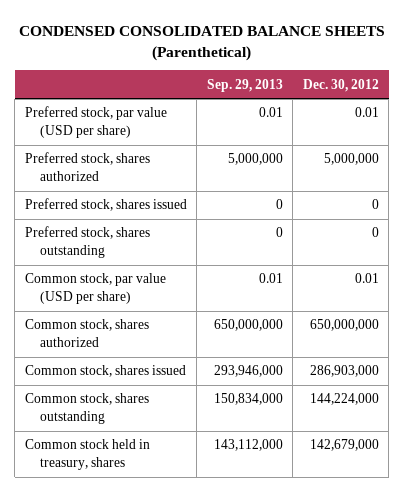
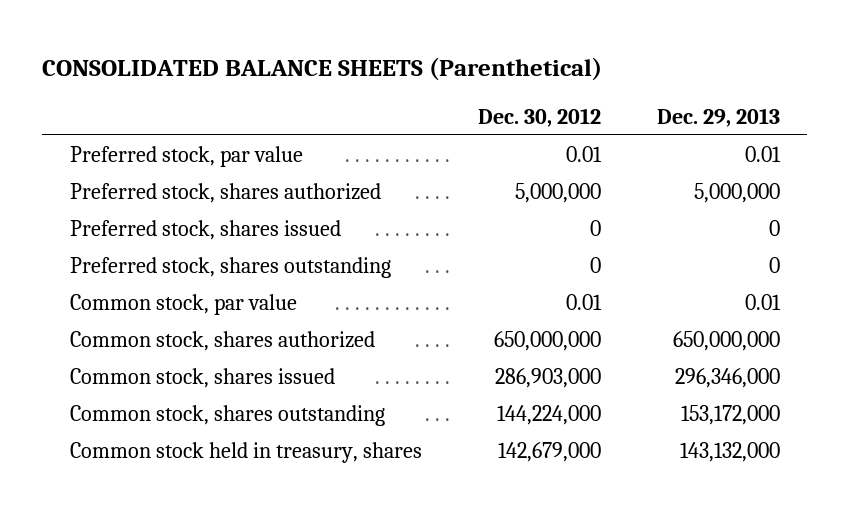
- CONDENSED CONSOLIDATED BALANCE SHEETS (Parenthetical)
+ CONSOLIDATED BALANCE SHEETS (Parenthetical)
- | Sep. 29, 2013 | Dec. 30, 2012
+ | Dec. 30, 2012 | Dec. 29, 2013
- Preferred stock, par value (USD per share) | 0.01 | 0.01
+ Preferred stock, par value | 0.01 | 0.01
- Common stock, par value (USD per share) | 0.01 | 0.01
+ Common stock, par value | 0.01 | 0.01

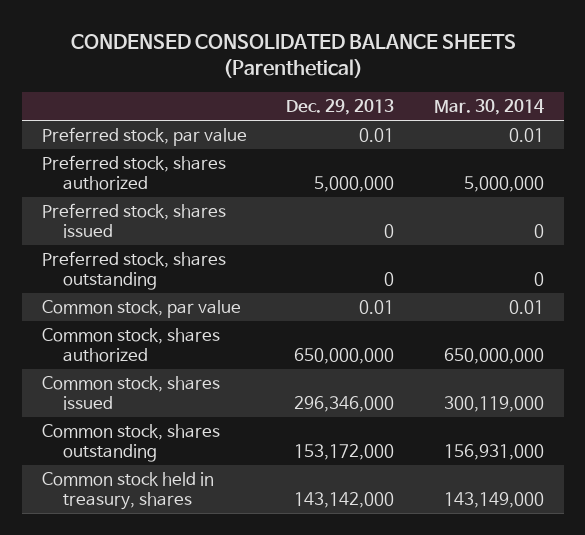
- CONSOLIDATED BALANCE SHEETS (Parenthetical)
+ CONDENSED CONSOLIDATED BALANCE SHEETS (Parenthetical)
- | Dec. 30, 2012 | Dec. 29, 2013
+ | Dec. 29, 2013 | Mar. 30, 2014
- Common stock held in treasury, shares | 142,679,000 | 143,132,000
+ Common stock held in treasury, shares | 143,142,000 | 143,149,000

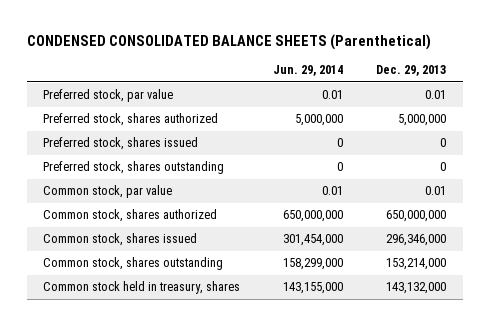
- | Dec. 29, 2013 | Mar. 30, 2014
+ | Jun. 29, 2014 | Dec. 29, 2013
- Common stock, shares outstanding | 153,172,000 | 156,931,000
- Common stock held in treasury, shares | 143,142,000 | 143,149,000
+ Common stock, shares outstanding | 158,299,000 | 153,214,000
+ Common stock held in treasury, shares | 143,155,000 | 143,132,000

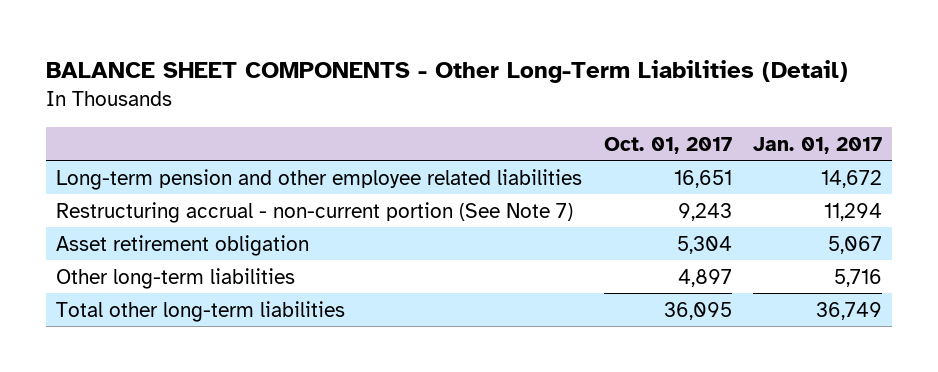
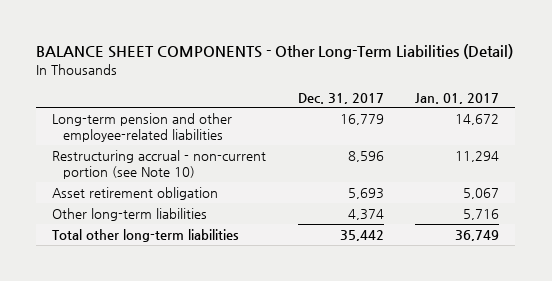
- | Oct. 01, 2017 | Jan. 01, 2017
+ | Dec. 31, 2017 | Jan. 01, 2017
- Long-term pension and other employee related liabilities | 16,651 | 14,672
- Restructuring accrual - non-current portion (See Note 7) | 9,243 | 11,294
+ Long-term pension and other employee-related liabilities | 16,779 | 14,672
+ Restructuring accrual - non-current portion (see Note 10) | 8,596 | 11,294

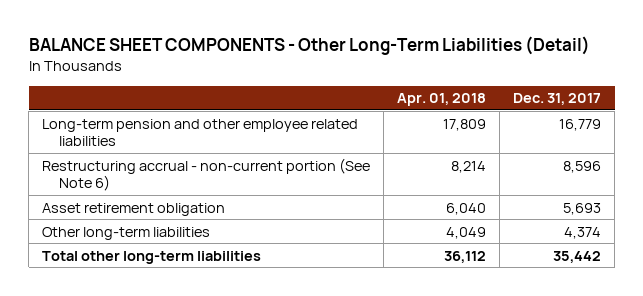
- | Dec. 31, 2017 | Jan. 01, 2017
+ | Apr. 01, 2018 | Dec. 31, 2017
- Long-term pension and other employee-related liabilities | 16,779 | 14,672
- Restructuring accrual - non-current portion (see Note 10) | 8,596 | 11,294
+ Long-term pension and other employee related liabilities | 17,809 | 16,779
+ Restructuring accrual - non-current portion (See Note 6) | 8,214 | 8,596

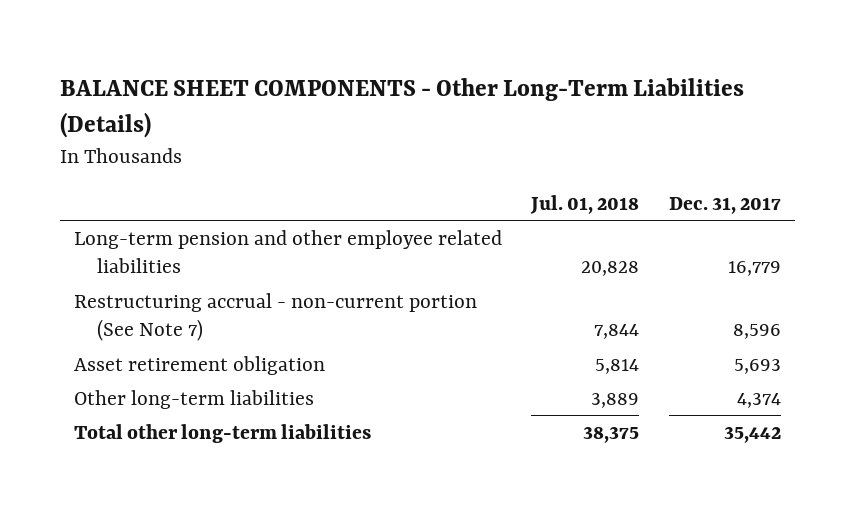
- BALANCE SHEET COMPONENTS - Other Long-Term Liabilities (Detail)
+ BALANCE SHEET COMPONENTS - Other Long-Term Liabilities (Details)
- | Apr. 01, 2018 | Dec. 31, 2017
+ | Jul. 01, 2018 | Dec. 31, 2017
- Restructuring accrual - non-current portion (See Note 6) | 8,214 | 8,596
+ Restructuring accrual - non-current portion (See Note 7) | 7,844 | 8,596

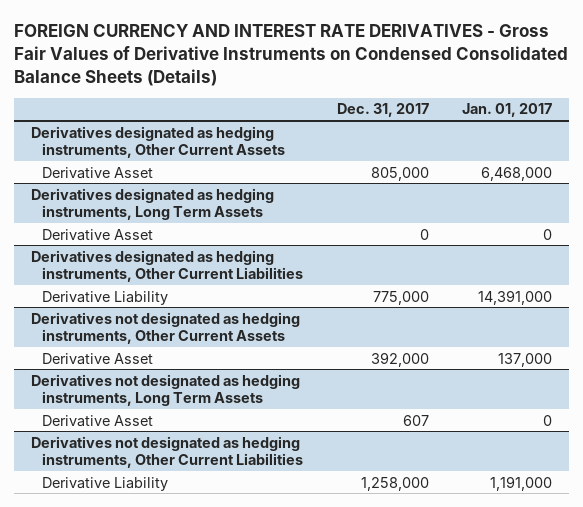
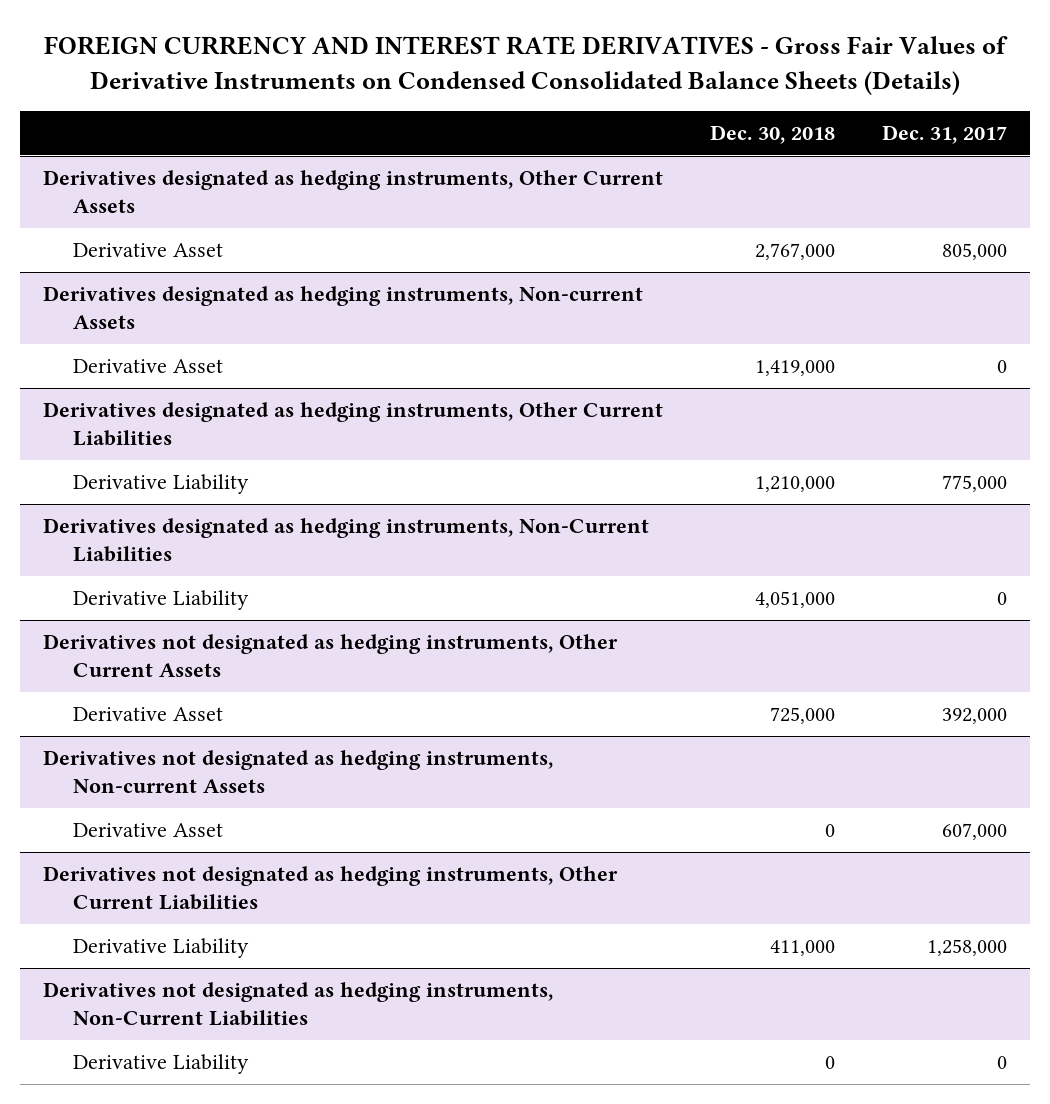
- | Dec. 31, 2017 | Jan. 01, 2017
+ | Dec. 30, 2018 | Dec. 31, 2017
- Derivatives designated as hedging instruments, Long Term Assets
+ Derivatives designated as hedging instruments, Non-current Assets
+ Derivatives designated as hedging instruments, Non-Current Liabilities
+ Derivative Liability | 4,051,000 | 0
- Derivatives not designated as hedging instruments, Long Term Assets
- Derivative Asset | 607 | 0
+ Derivatives not designated as hedging instruments, Non-current Assets
+ Derivative Asset | 0 | 607,000
+ Derivatives not designated as hedging instruments, Non-Current Liabilities
+ Derivative Liability | 0 | 0

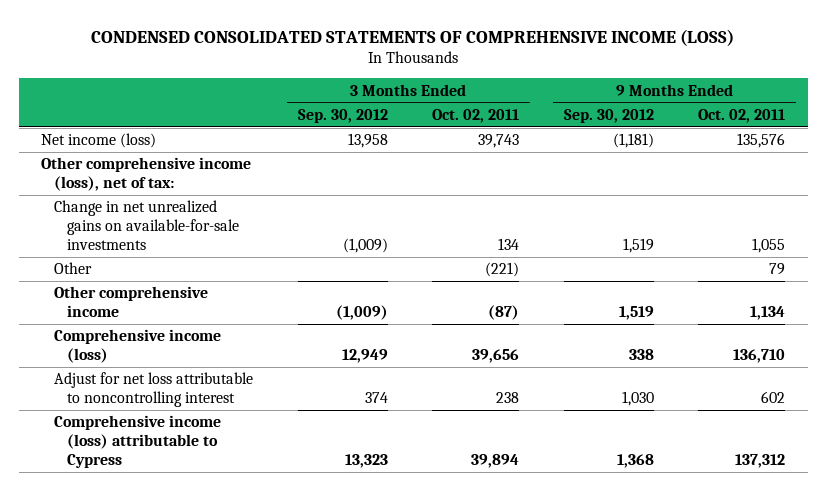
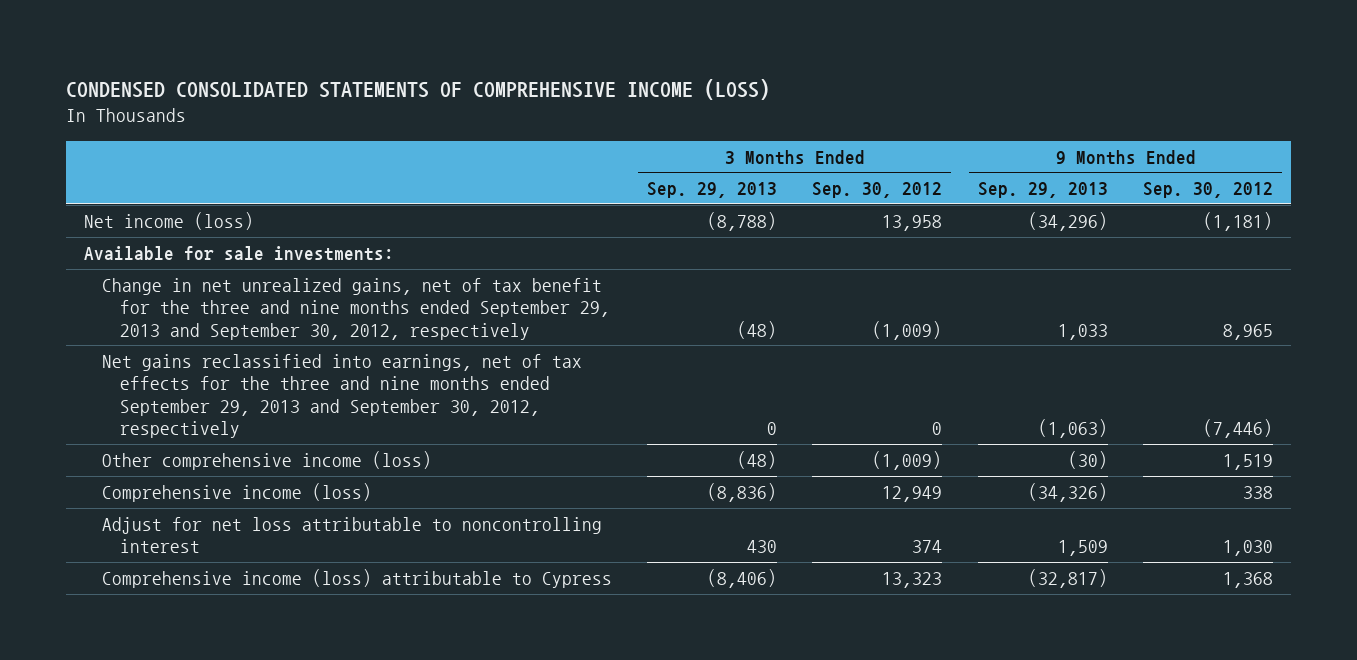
- | 3 Months Ended Sep. 30, 2012 | 3 Months Ended Oct. 02, 2011 | 9 Months Ended Sep. 30, 2012 | 9 Months Ended Oct. 02, 2011
+ | 3 Months Ended Sep. 29, 2013 | 3 Months Ended Sep. 30, 2012 | 9 Months Ended Sep. 29, 2013 | 9 Months Ended Sep. 30, 2012
- Other comprehensive income (loss), net of tax:
- Change in net unrealized gains on available-for-sale investments | (1,009) | 134 | 1,519 | 1,055
- Other | | (221) | | 79
- Other comprehensive income | (1,009) | (87) | 1,519 | 1,134
+ Available for sale investments:
+ Change in net unrealized gains, net of tax benefit for the three and nine months ended September 29, 2013 and September 30, 2012, respectively | (48) | (1,009) | 1,033 | 8,965
+ Net gains reclassified into earnings, net of tax effects for the three and nine months ended September 29, 2013 and September 30, 2012, respectively | 0 | 0 | (1,063) | (7,446)
+ Other comprehensive income (loss) | (48) | (1,009) | (30) | 1,519

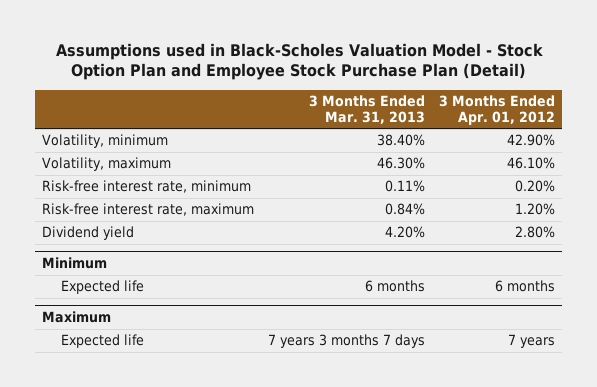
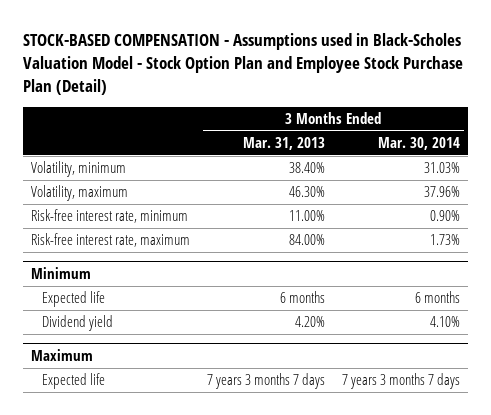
- Assumptions used in Black-Scholes Valuation Model - Stock Option Plan and Employee Stock Purchase Plan (Detail)
+ STOCK-BASED COMPENSATION - Assumptions used in Black-Scholes Valuation Model - Stock Option Plan and Employee Stock Purchase Plan (Detail)
- | 3 Months Ended Mar. 31, 2013 | 3 Months Ended Apr. 01, 2012
+ | 3 Months Ended Mar. 31, 2013 | 3 Months Ended Mar. 30, 2014
- Risk-free interest rate, minimum | 0.11% | 0.20%
- Risk-free interest rate, maximum | 0.84% | 1.20%
- Dividend yield | 4.20% | 2.80%
+ Risk-free interest rate, minimum | 11.00% | 0.90%
+ Risk-free interest rate, maximum | 84.00% | 1.73%
@ Minimum
+ Dividend yield | 4.20% | 4.10%

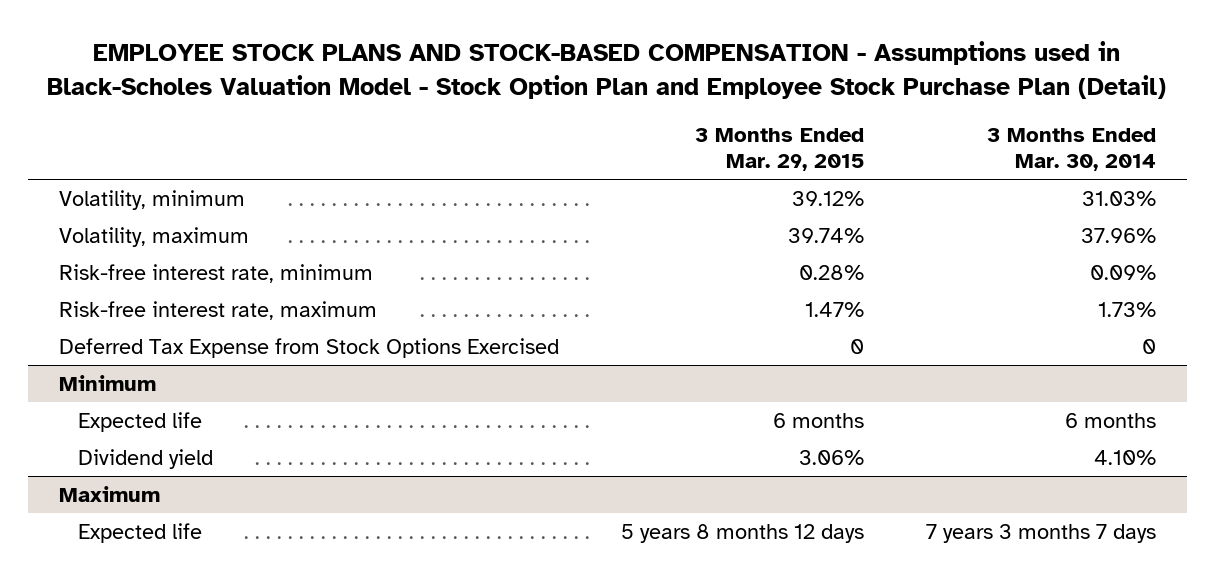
- STOCK-BASED COMPENSATION - Assumptions used in Black-Scholes Valuation Model - Stock Option Plan and Employee Stock Purchase Plan (Detail)
+ EMPLOYEE STOCK PLANS AND STOCK-BASED COMPENSATION - Assumptions used in Black-Scholes Valuation Model - Stock Option Plan and Employee Stock Purchase Plan (Detail)
- | 3 Months Ended Mar. 31, 2013 | 3 Months Ended Mar. 30, 2014
+ | 3 Months Ended Mar. 29, 2015 | 3 Months Ended Mar. 30, 2014
- Risk-free interest rate, minimum | 11.00% | 0.90%
+ Risk-free interest rate, minimum | 0.28% | 0.09%
+ Deferred Tax Expense from Stock Options Exercised | 0 | 0

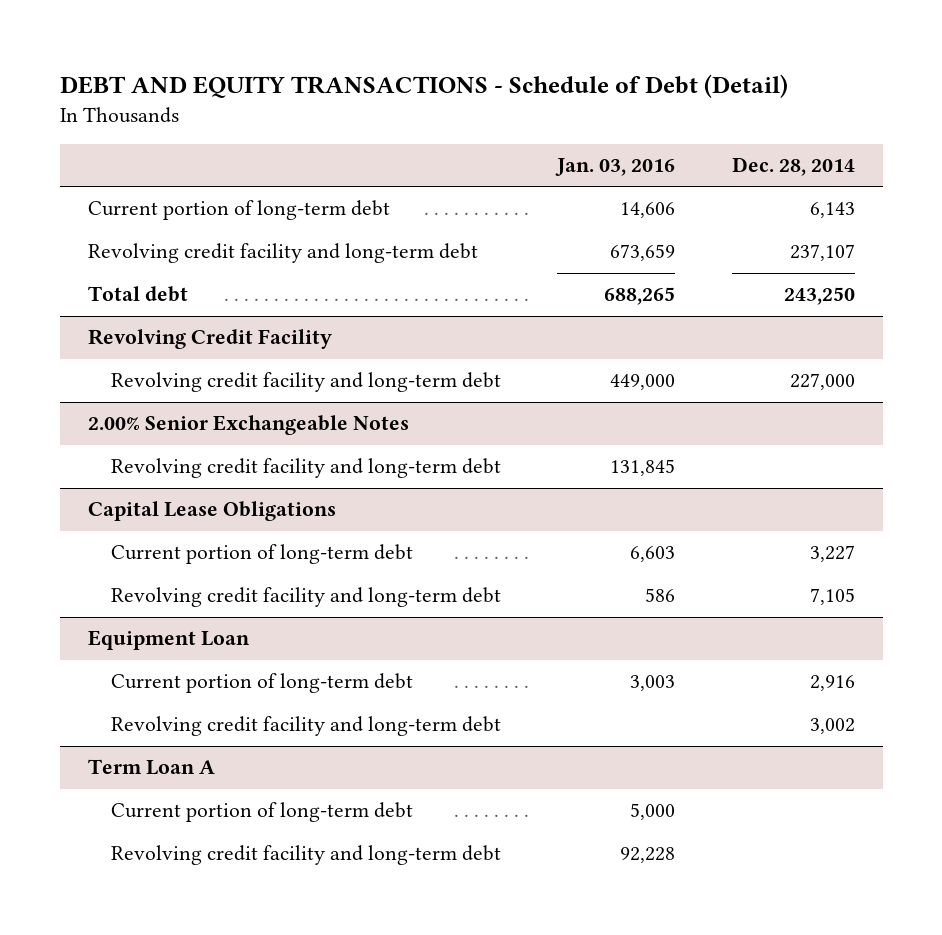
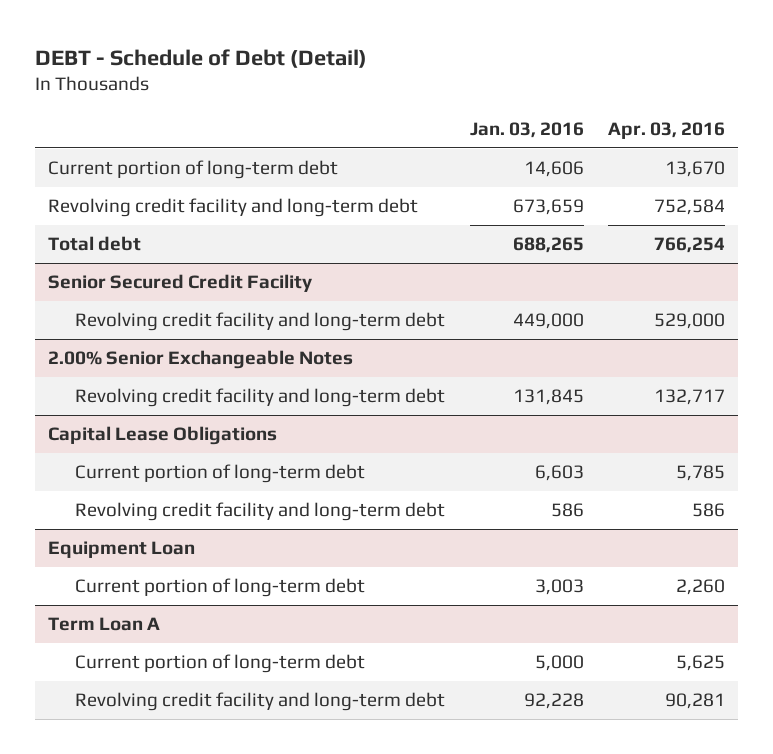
- DEBT AND EQUITY TRANSACTIONS - Schedule of Debt (Detail)
+ DEBT - Schedule of Debt (Detail)
- | Jan. 03, 2016 | Dec. 28, 2014
+ | Jan. 03, 2016 | Apr. 03, 2016
- Revolving Credit Facility
+ Senior Secured Credit Facility
@ Equipment Loan
- Revolving credit facility and long-term debt | | 3,002

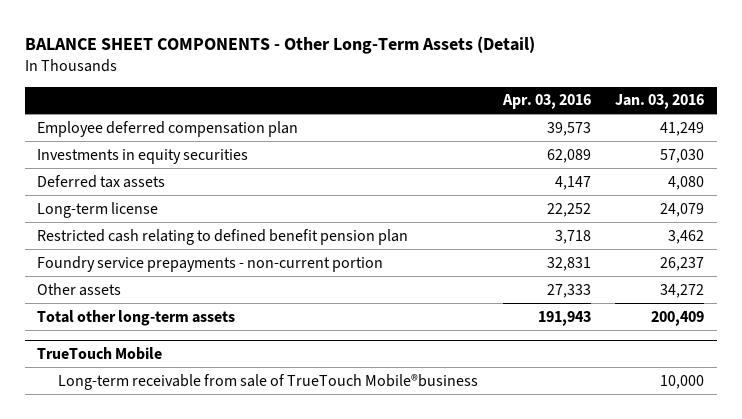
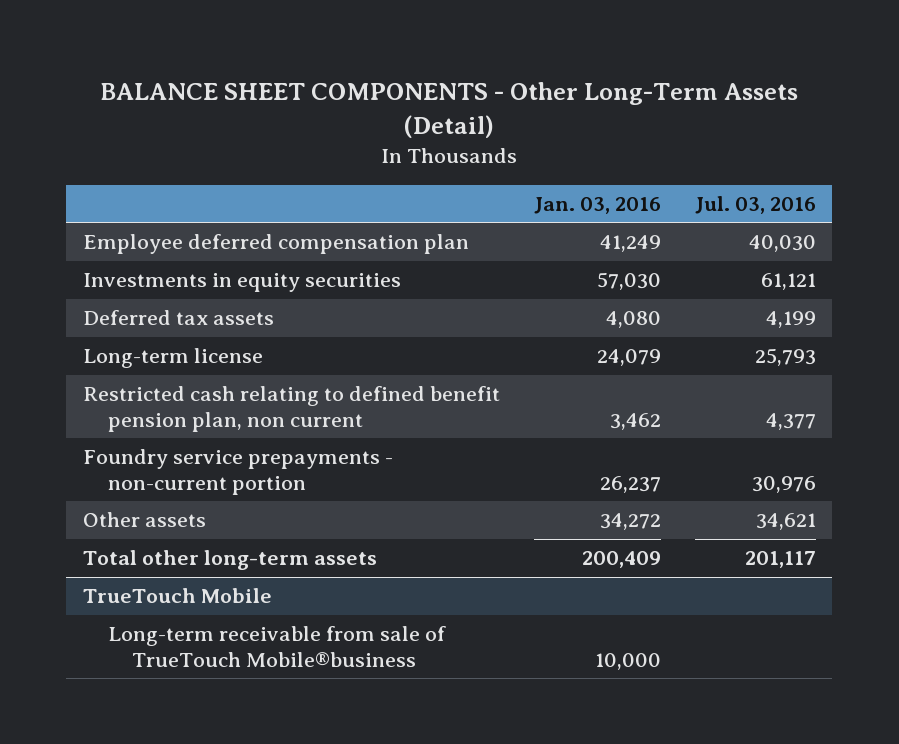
- | Apr. 03, 2016 | Jan. 03, 2016
+ | Jan. 03, 2016 | Jul. 03, 2016
- Restricted cash relating to defined benefit pension plan | 3,718 | 3,462
+ Restricted cash relating to defined benefit pension plan, non current | 3,462 | 4,377

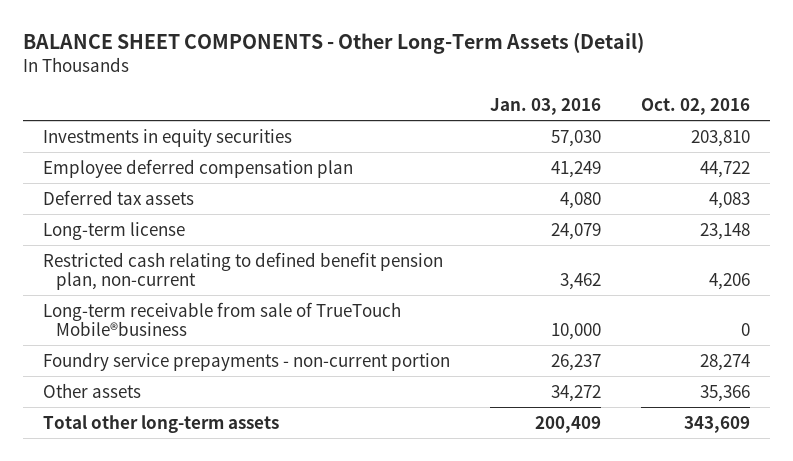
- | Jan. 03, 2016 | Jul. 03, 2016
+ | Jan. 03, 2016 | Oct. 02, 2016
moved down: Employee deferred compensation plan | 41,249 | 44,722
- Restricted cash relating to defined benefit pension plan, non current | 3,462 | 4,377
+ Restricted cash relating to defined benefit pension plan, non-current | 3,462 | 4,206
+ Long-term receivable from sale of TrueTouch Mobile®business | 10,000 | 0
- TrueTouch Mobile
- Long-term receivable from sale of TrueTouch Mobile®business | 10,000 |

